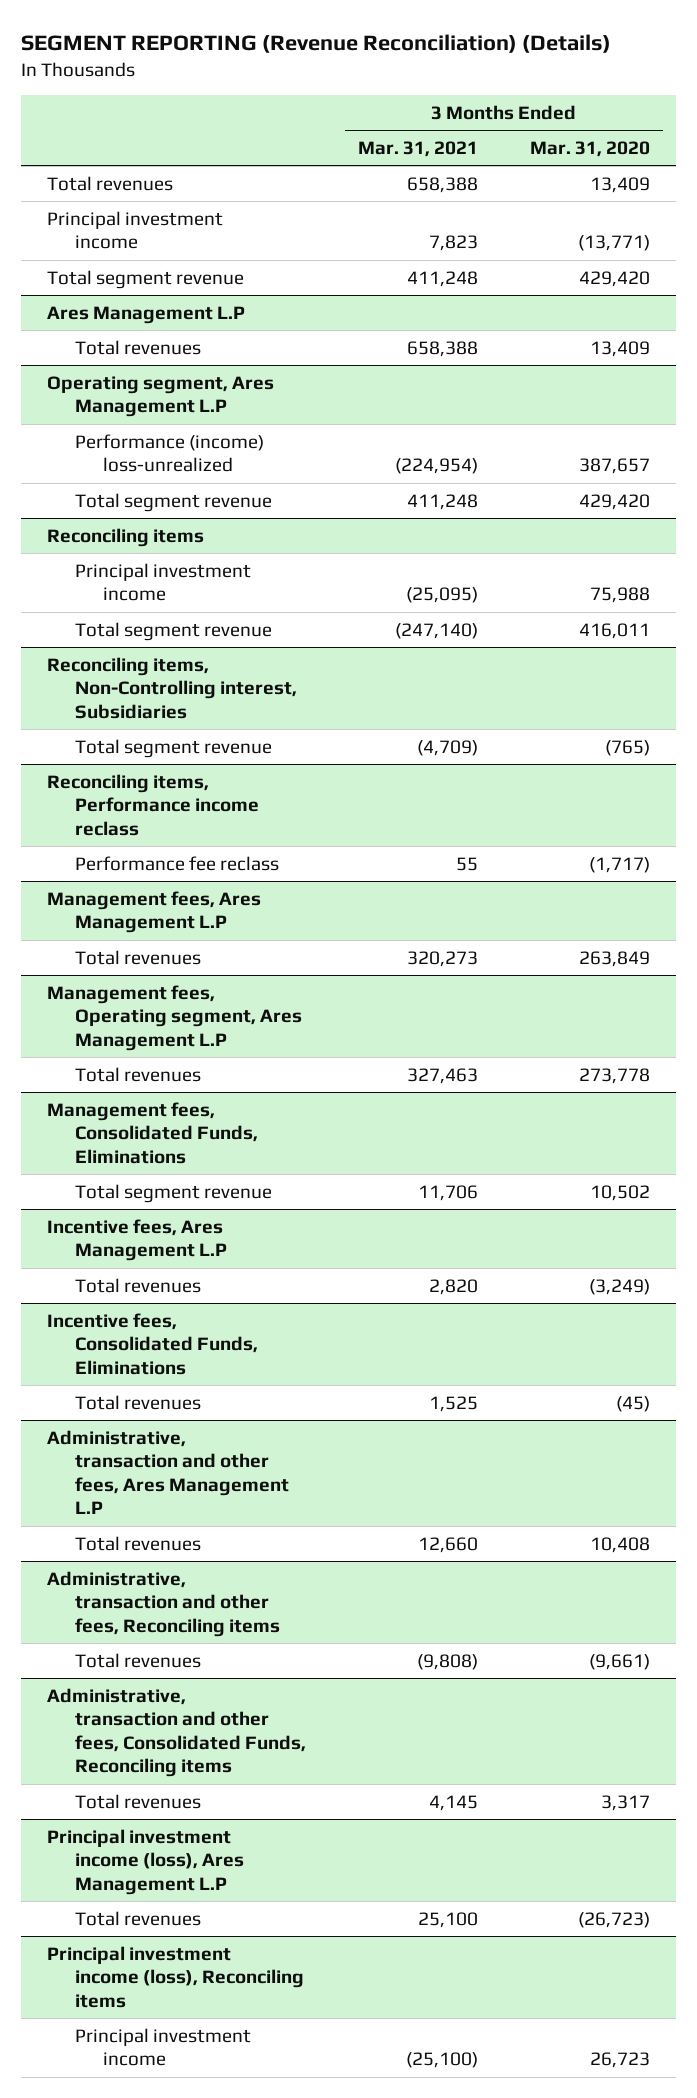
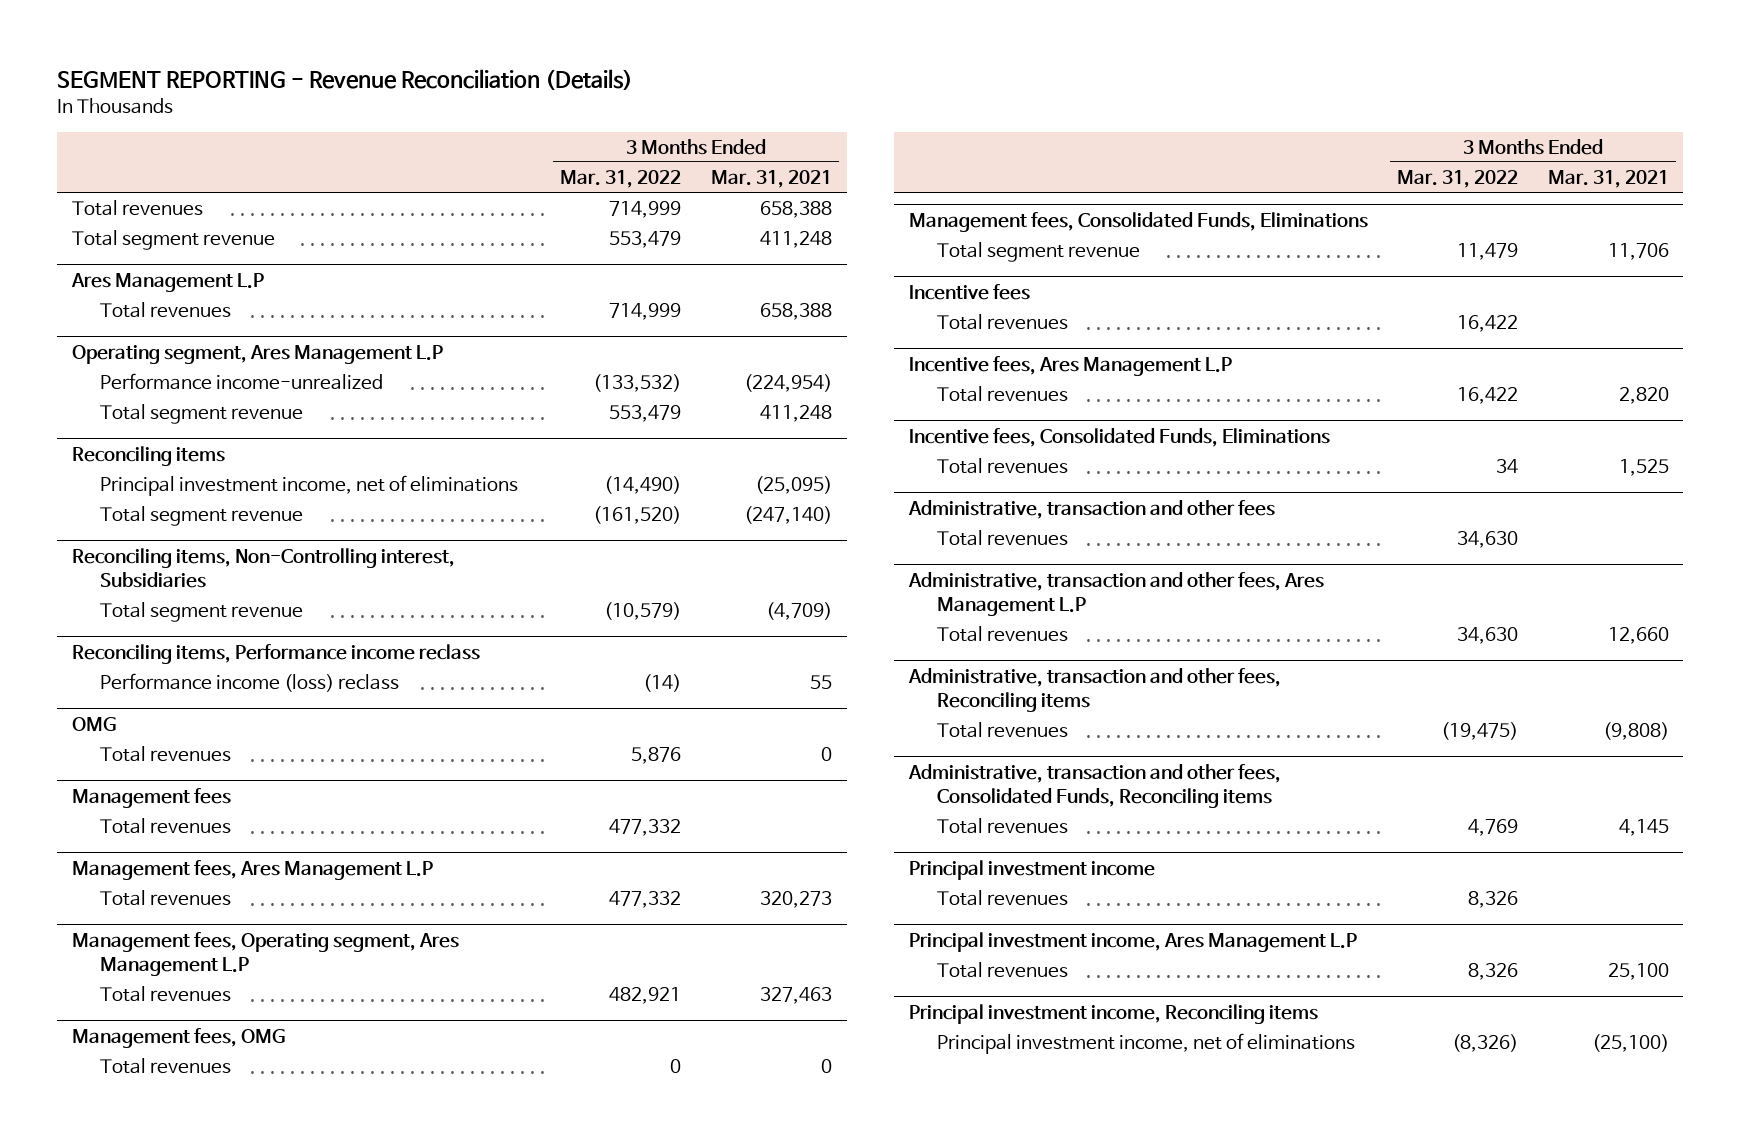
- SEGMENT REPORTING (Revenue Reconciliation) (Details)
+ SEGMENT REPORTING - Revenue Reconciliation (Details)
- | 3 Months Ended Mar. 31, 2021 | 3 Months Ended Mar. 31, 2020
+ | 3 Months Ended Mar. 31, 2022 | 3 Months Ended Mar. 31, 2021
- Principal investment income | 7,823 | (13,771)
@ Operating segment, Ares Management L.P
- Performance (income) loss-unrealized | (224,954) | 387,657
+ Performance income-unrealized | (133,532) | (224,954)
@ Reconciling items
- Principal investment income | (25,095) | 75,988
+ Principal investment income, net of eliminations | (14,490) | (25,095)
@ Reconciling items, Performance income reclass
- Performance fee reclass | 55 | (1,717)
+ Performance income (loss) reclass | (14) | 55
+ OMG
+ Total revenues | 5,876 | 0
+ Management fees
+ Total revenues | 477,332 |
+ Management fees, OMG
+ Total revenues | 0 | 0
+ Incentive fees
+ Total revenues | 16,422 |
+ Administrative, transaction and other fees
+ Total revenues | 34,630 |
- Principal investment income (loss), Ares Management L.P
+ Principal investment income
+ Total revenues | 8,326 |
+ Principal investment income, Ares Management L.P
- Principal investment income (loss), Reconciling items
- Principal investment income | (25,100) | 26,723
+ Principal investment income, Reconciling items
+ Principal investment income, net of eliminations | (8,326) | (25,100)

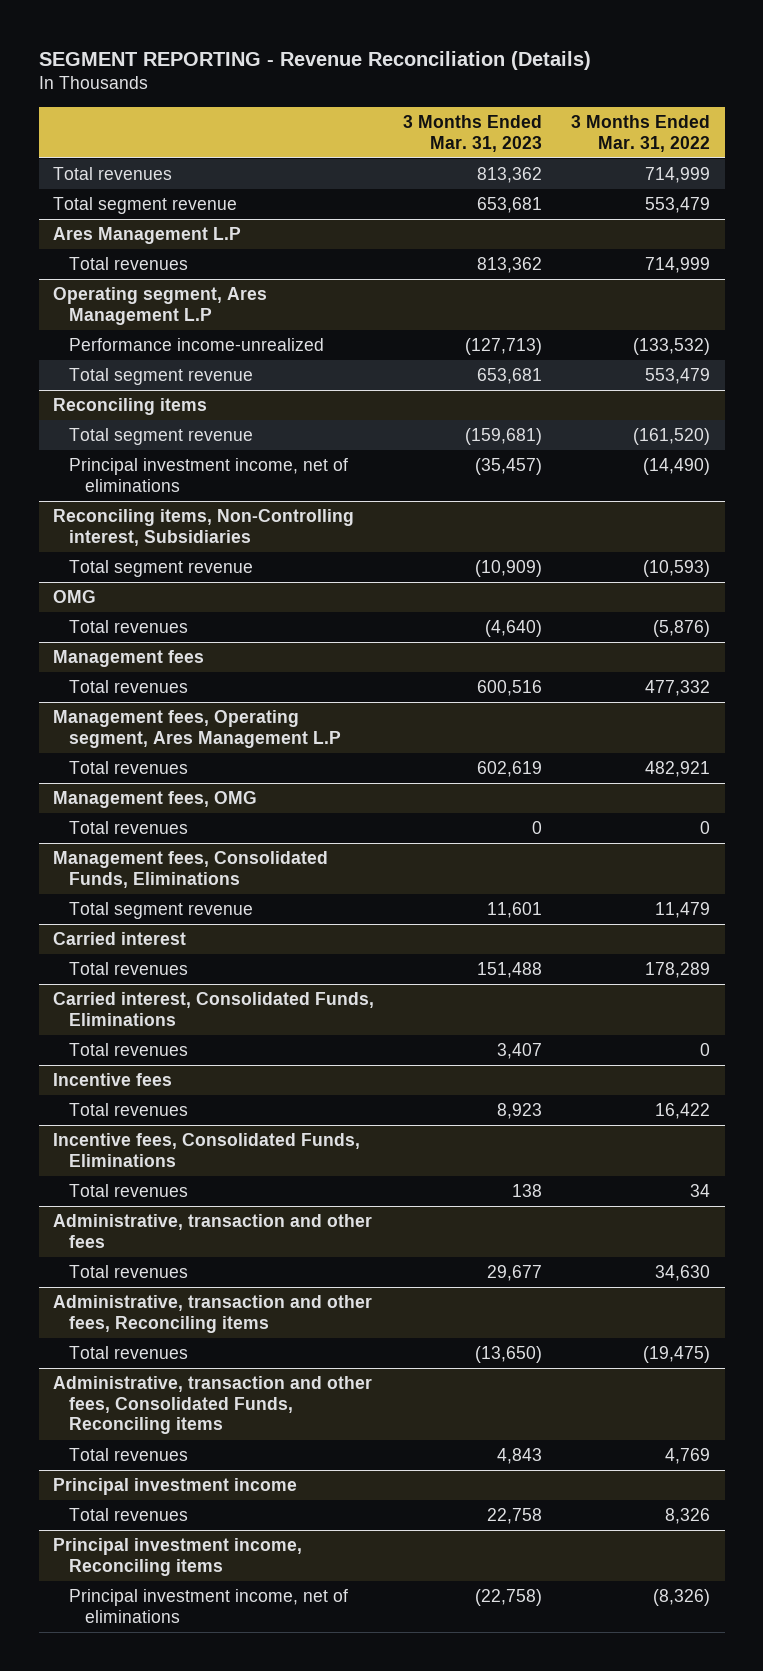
- | 3 Months Ended Mar. 31, 2022 | 3 Months Ended Mar. 31, 2021
+ | 3 Months Ended Mar. 31, 2023 | 3 Months Ended Mar. 31, 2022
@ Reconciling items
moved down: Principal investment income, net of eliminations | (35,457) | (14,490)
@ Reconciling items, Non-Controlling interest, Subsidiaries
- Total segment revenue | (10,579) | (4,709)
- Reconciling items, Performance income reclass
- Performance income (loss) reclass | (14) | 55
@ Reconciling items, Non-Controlling interest, Subsidiaries
+ Total segment revenue | (10,909) | (10,593)
@ OMG
- Total revenues | 5,876 | 0
+ Total revenues | (4,640) | (5,876)
- Management fees, Ares Management L.P
- Total revenues | 477,332 | 320,273
+ Carried interest
+ Total revenues | 151,488 | 178,289
+ Carried interest, Consolidated Funds, Eliminations
+ Total revenues | 3,407 | 0
- Incentive fees, Ares Management L.P
- Total revenues | 16,422 | 2,820
- Administrative, transaction and other fees, Ares Management L.P
- Total revenues | 34,630 | 12,660
- Principal investment income, Ares Management L.P
- Total revenues | 8,326 | 25,100

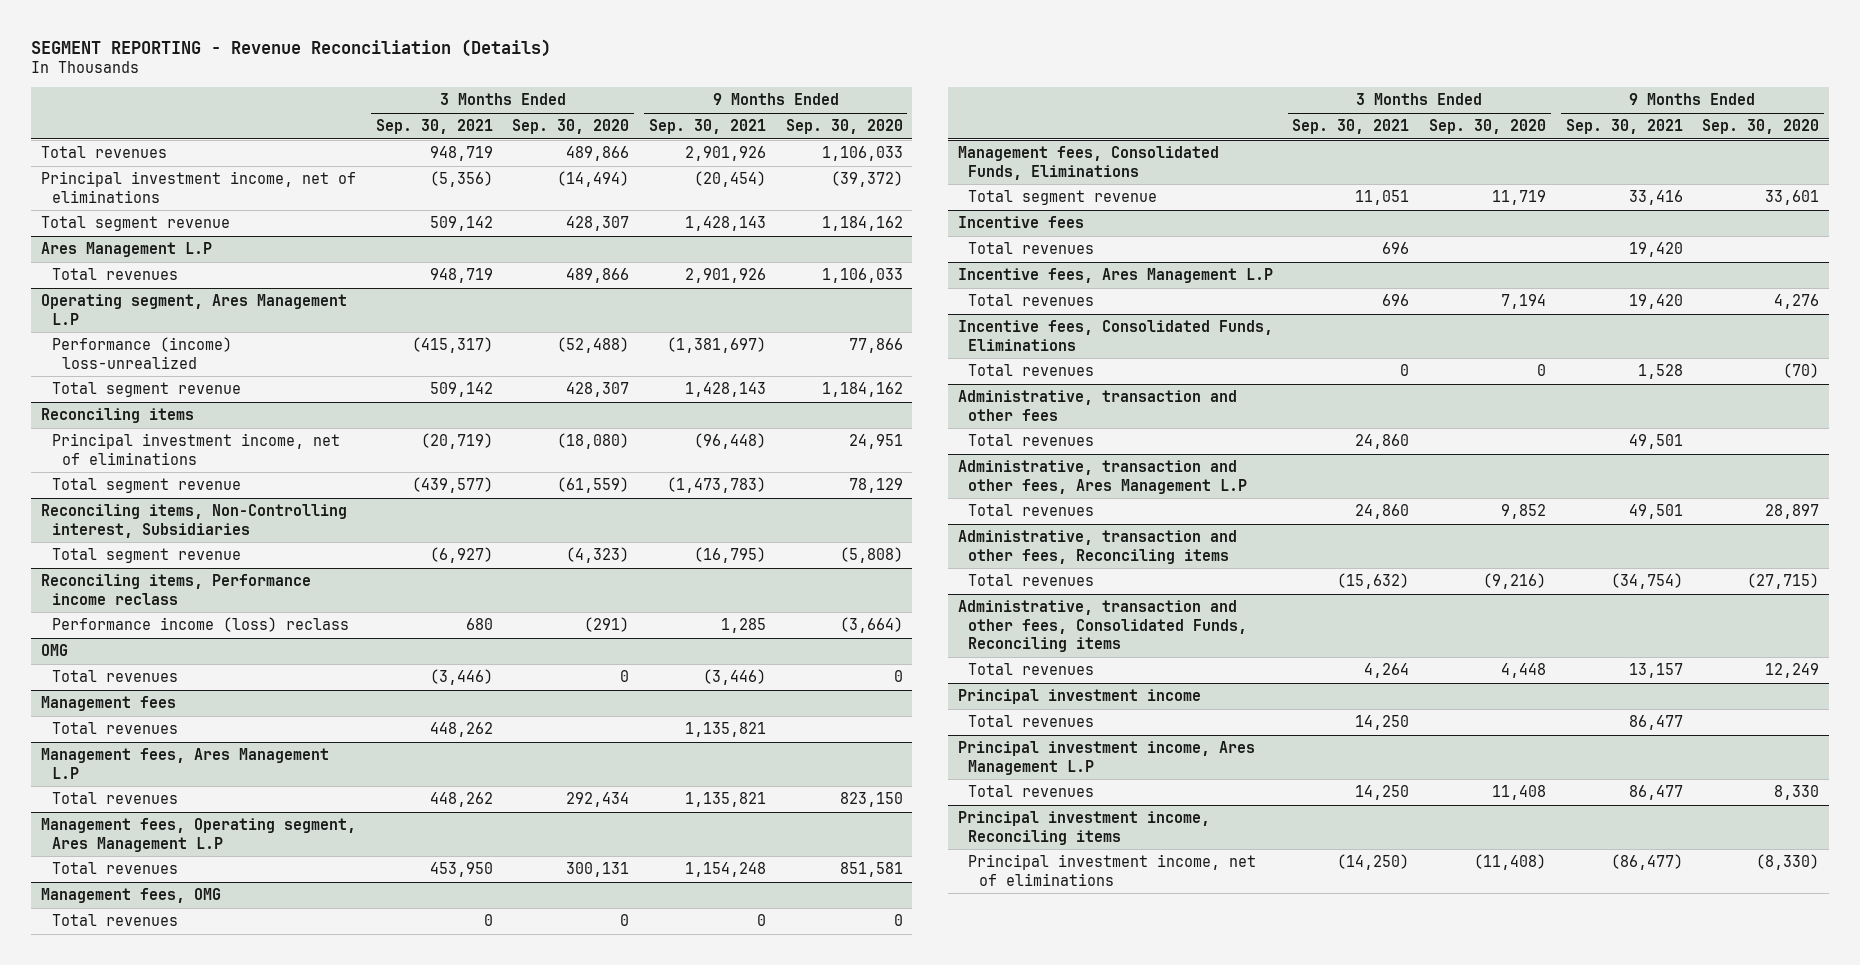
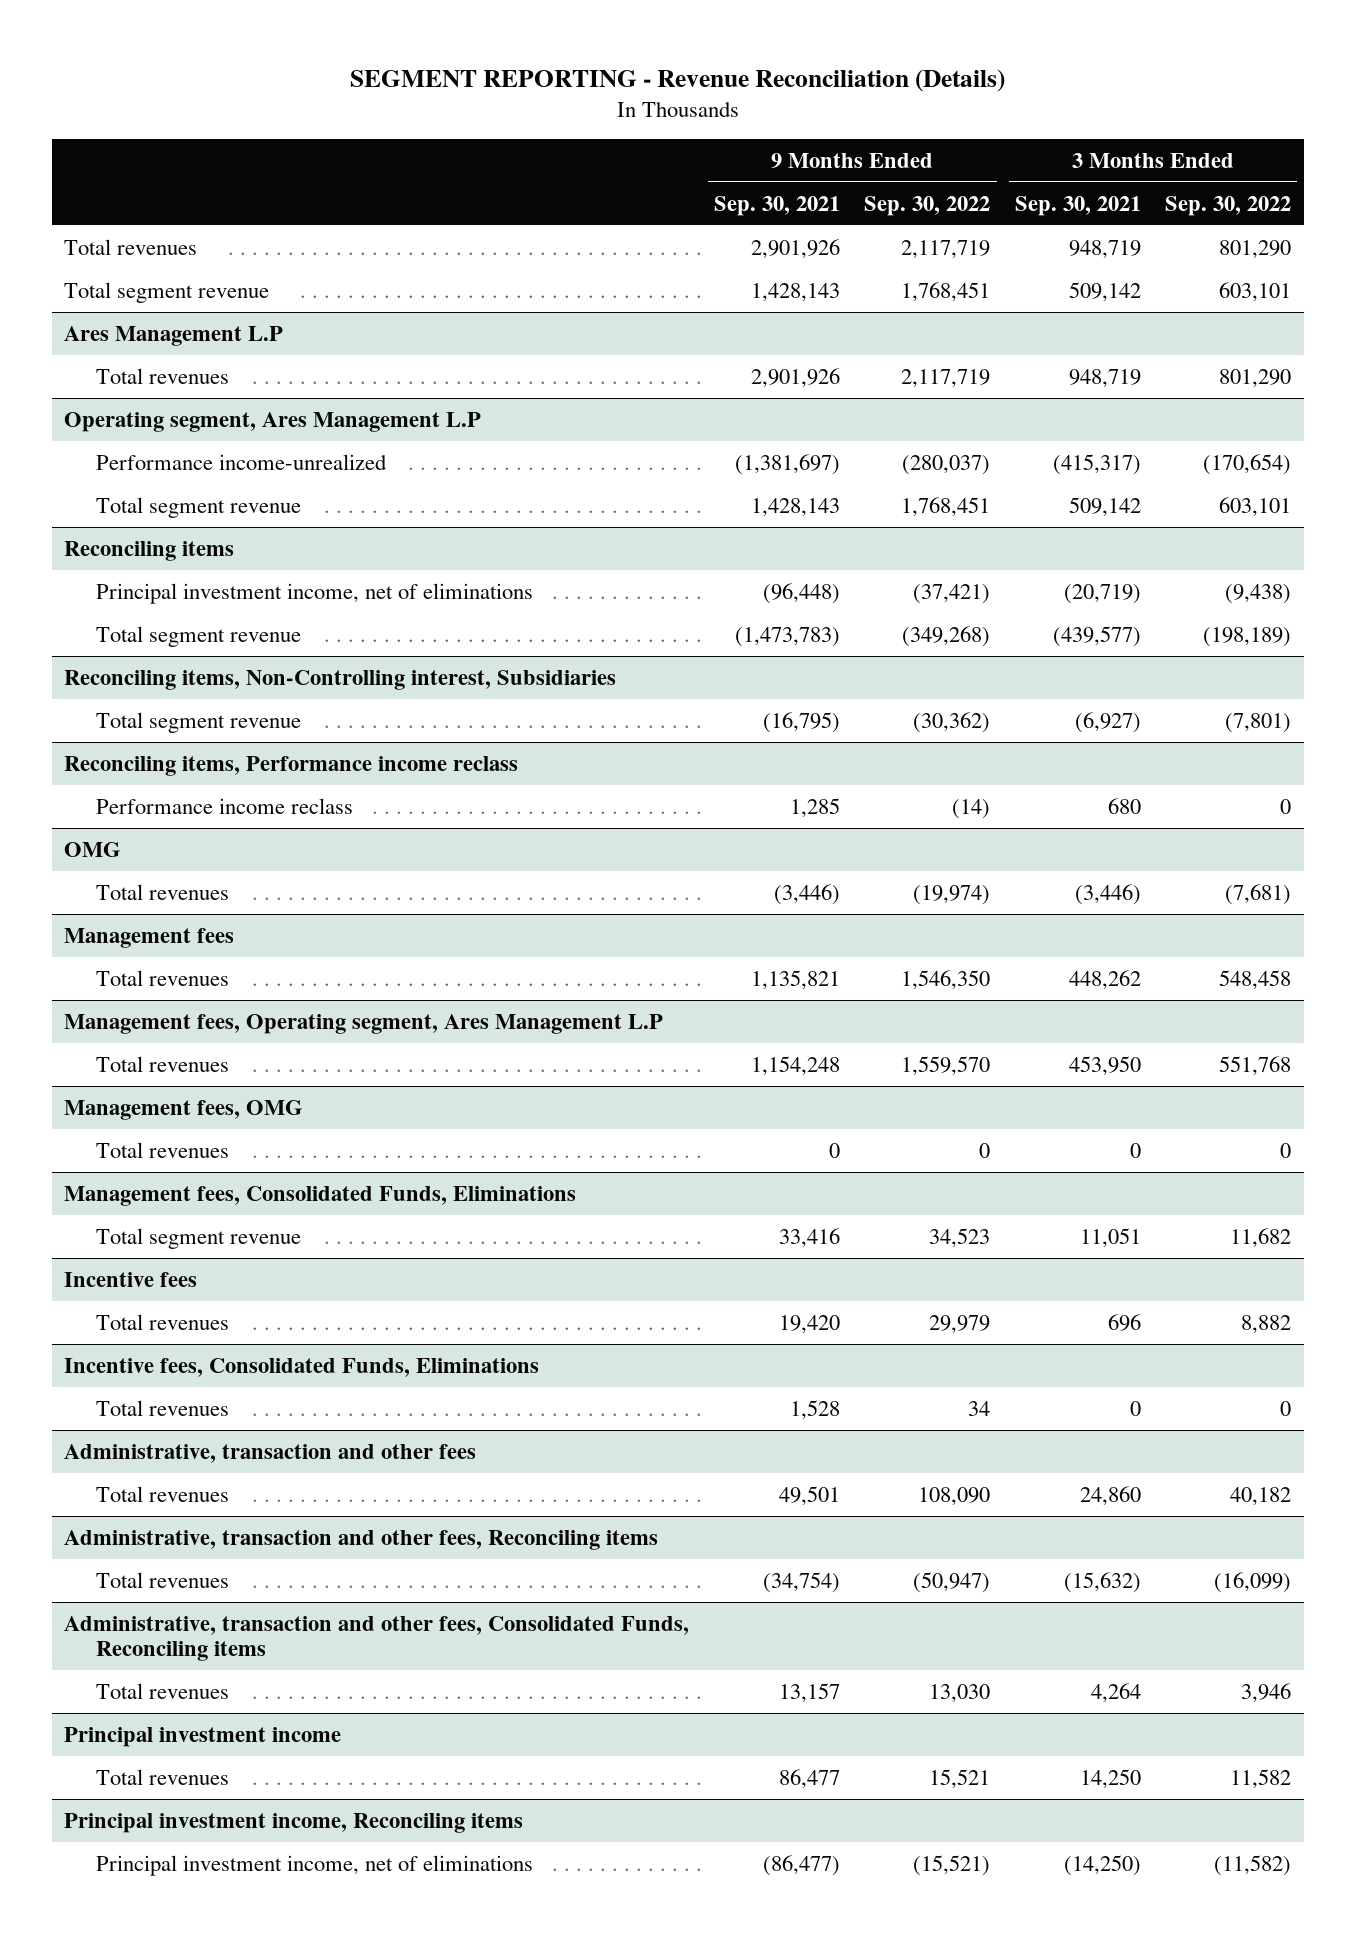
- | 3 Months Ended Sep. 30, 2021 | 3 Months Ended Sep. 30, 2020 | 9 Months Ended Sep. 30, 2021 | 9 Months Ended Sep. 30, 2020
+ | 9 Months Ended Sep. 30, 2021 | 9 Months Ended Sep. 30, 2022 | 3 Months Ended Sep. 30, 2021 | 3 Months Ended Sep. 30, 2022
- Principal investment income, net of eliminations | (5,356) | (14,494) | (20,454) | (39,372)
@ Operating segment, Ares Management L.P
- Performance (income) loss-unrealized | (415,317) | (52,488) | (1,381,697) | 77,866
+ Performance income-unrealized | (1,381,697) | (280,037) | (415,317) | (170,654)
@ Reconciling items, Performance income reclass
- Performance income (loss) reclass | 680 | (291) | 1,285 | (3,664)
+ Performance income reclass | 1,285 | (14) | 680 | 0
- Management fees, Ares Management L.P
- Total revenues | 448,262 | 292,434 | 1,135,821 | 823,150
- Incentive fees, Ares Management L.P
- Total revenues | 696 | 7,194 | 19,420 | 4,276
- Administrative, transaction and other fees, Ares Management L.P
- Total revenues | 24,860 | 9,852 | 49,501 | 28,897
- Principal investment income, Ares Management L.P
- Total revenues | 14,250 | 11,408 | 86,477 | 8,330

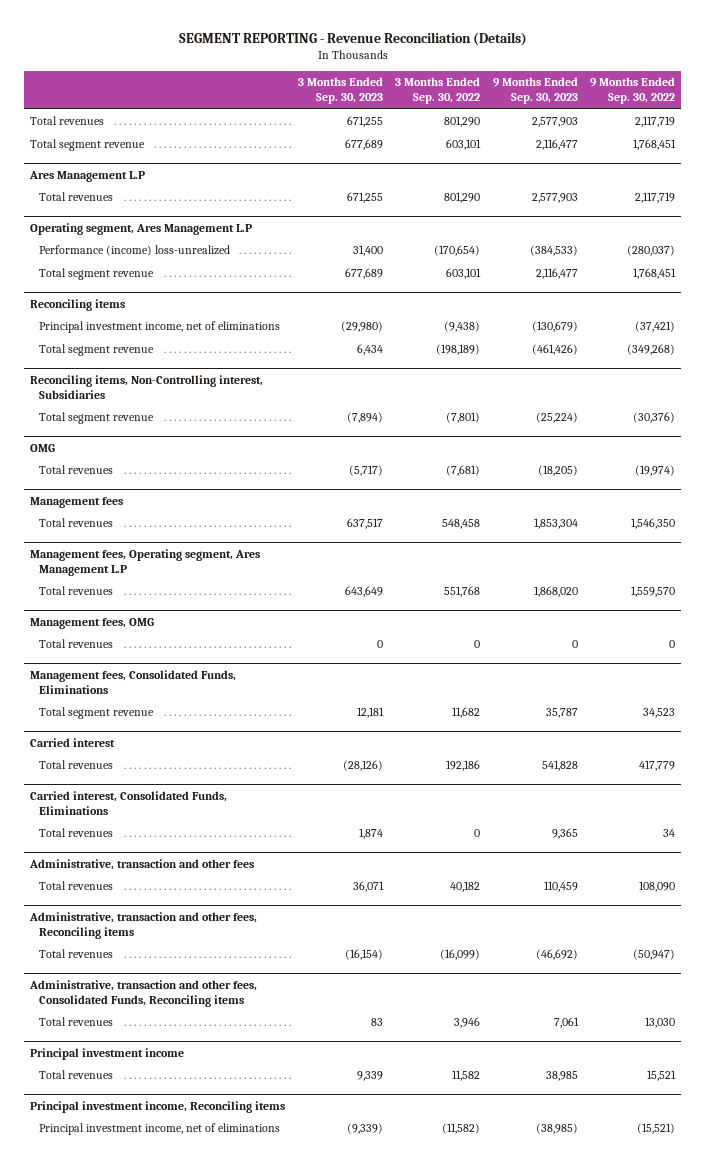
- | 9 Months Ended Sep. 30, 2021 | 9 Months Ended Sep. 30, 2022 | 3 Months Ended Sep. 30, 2021 | 3 Months Ended Sep. 30, 2022
+ | 3 Months Ended Sep. 30, 2023 | 3 Months Ended Sep. 30, 2022 | 9 Months Ended Sep. 30, 2023 | 9 Months Ended Sep. 30, 2022
@ Operating segment, Ares Management L.P
- Performance income-unrealized | (1,381,697) | (280,037) | (415,317) | (170,654)
+ Performance (income) loss-unrealized | 31,400 | (170,654) | (384,533) | (280,037)
@ Reconciling items, Non-Controlling interest, Subsidiaries
- Total segment revenue | (16,795) | (30,362) | (6,927) | (7,801)
- Reconciling items, Performance income reclass
- Performance income reclass | 1,285 | (14) | 680 | 0
@ Reconciling items, Non-Controlling interest, Subsidiaries
+ Total segment revenue | (7,894) | (7,801) | (25,224) | (30,376)
- Incentive fees
- Total revenues | 19,420 | 29,979 | 696 | 8,882
- Incentive fees, Consolidated Funds, Eliminations
+ Carried interest
+ Total revenues | (28,126) | 192,186 | 541,828 | 417,779
+ Carried interest, Consolidated Funds, Eliminations

